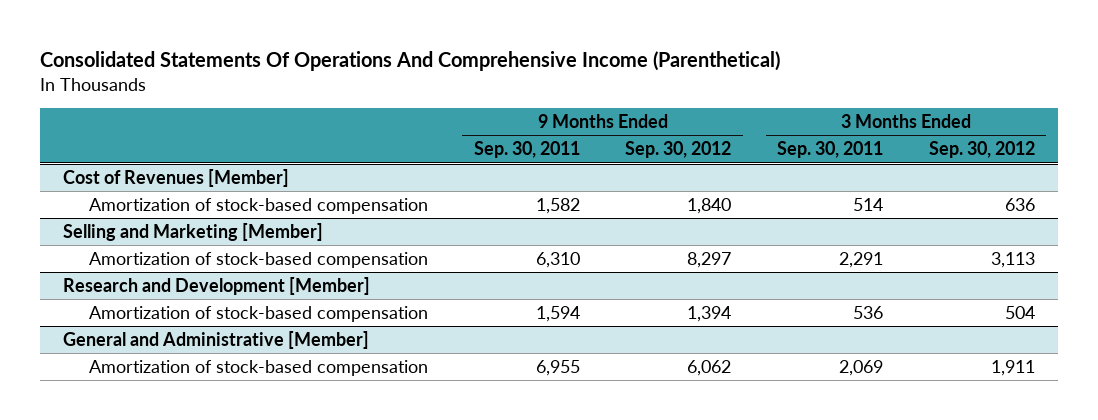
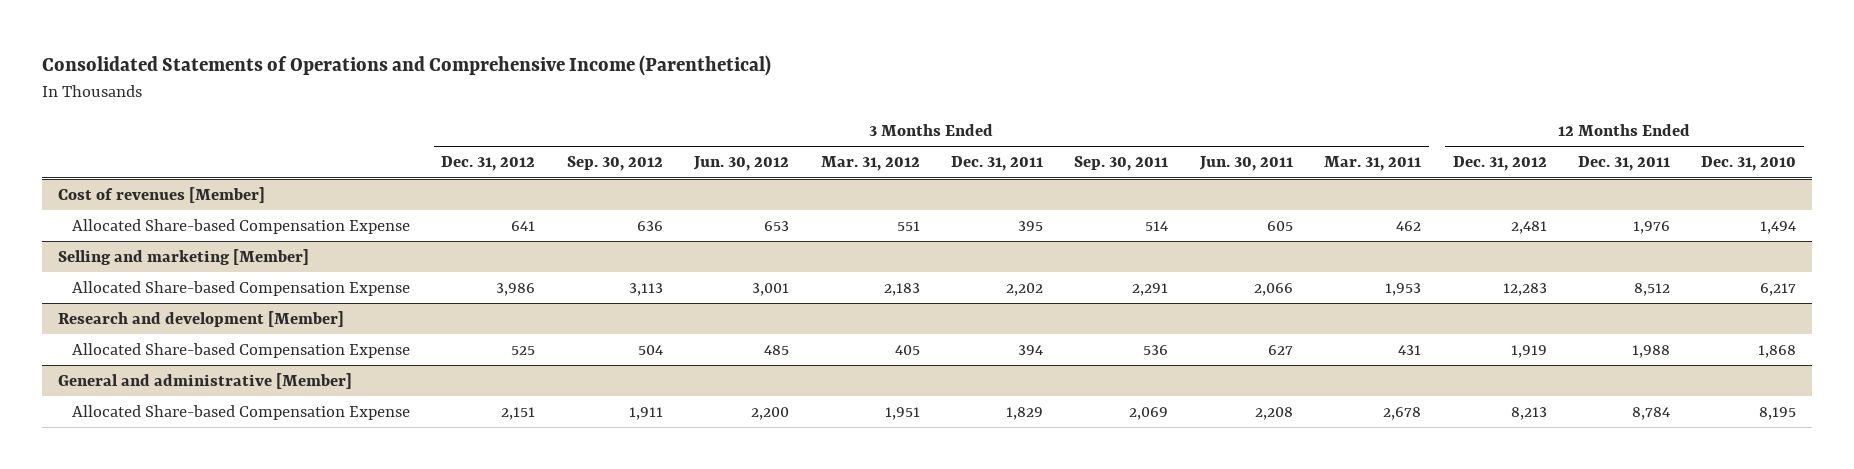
- Consolidated Statements Of Operations And Comprehensive Income (Parenthetical)
+ Consolidated Statements of Operations and Comprehensive Income (Parenthetical)
- | 9 Months Ended Sep. 30, 2011 | 9 Months Ended Sep. 30, 2012 | 3 Months Ended Sep. 30, 2011 | 3 Months Ended Sep. 30, 2012
+ | 3 Months Ended Dec. 31, 2012 | 3 Months Ended Sep. 30, 2012 | 3 Months Ended Jun. 30, 2012 | 3 Months Ended Mar. 31, 2012 | 3 Months Ended Dec. 31, 2011 | 3 Months Ended Sep. 30, 2011 | 3 Months Ended Jun. 30, 2011 | 3 Months Ended Mar. 31, 2011 | 12 Months Ended Dec. 31, 2012 | 12 Months Ended Dec. 31, 2011 | 12 Months Ended Dec. 31, 2010
- Cost of Revenues [Member]
- Amortization of stock-based compensation | 1,582 | 1,840 | 514 | 636
- Selling and Marketing [Member]
- Amortization of stock-based compensation | 6,310 | 8,297 | 2,291 | 3,113
- Research and Development [Member]
- Amortization of stock-based compensation | 1,594 | 1,394 | 536 | 504
- General and Administrative [Member]
- Amortization of stock-based compensation | 6,955 | 6,062 | 2,069 | 1,911
+ Cost of revenues [Member]
+ Allocated Share-based Compensation Expense | 641 | 636 | 653 | 551 | 395 | 514 | 605 | 462 | 2,481 | 1,976 | 1,494
+ Selling and marketing [Member]
+ Allocated Share-based Compensation Expense | 3,986 | 3,113 | 3,001 | 2,183 | 2,202 | 2,291 | 2,066 | 1,953 | 12,283 | 8,512 | 6,217
+ Research and development [Member]
+ Allocated Share-based Compensation Expense | 525 | 504 | 485 | 405 | 394 | 536 | 627 | 431 | 1,919 | 1,988 | 1,868
+ General and administrative [Member]
+ Allocated Share-based Compensation Expense | 2,151 | 1,911 | 2,200 | 1,951 | 1,829 | 2,069 | 2,208 | 2,678 | 8,213 | 8,784 | 8,195

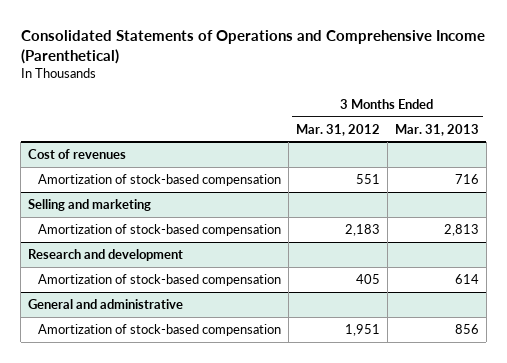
- | 3 Months Ended Dec. 31, 2012 | 3 Months Ended Sep. 30, 2012 | 3 Months Ended Jun. 30, 2012 | 3 Months Ended Mar. 31, 2012 | 3 Months Ended Dec. 31, 2011 | 3 Months Ended Sep. 30, 2011 | 3 Months Ended Jun. 30, 2011 | 3 Months Ended Mar. 31, 2011 | 12 Months Ended Dec. 31, 2012 | 12 Months Ended Dec. 31, 2011 | 12 Months Ended Dec. 31, 2010
+ | 3 Months Ended Mar. 31, 2012 | 3 Months Ended Mar. 31, 2013
- Cost of revenues [Member]
- Allocated Share-based Compensation Expense | 641 | 636 | 653 | 551 | 395 | 514 | 605 | 462 | 2,481 | 1,976 | 1,494
- Selling and marketing [Member]
- Allocated Share-based Compensation Expense | 3,986 | 3,113 | 3,001 | 2,183 | 2,202 | 2,291 | 2,066 | 1,953 | 12,283 | 8,512 | 6,217
- Research and development [Member]
- Allocated Share-based Compensation Expense | 525 | 504 | 485 | 405 | 394 | 536 | 627 | 431 | 1,919 | 1,988 | 1,868
- General and administrative [Member]
- Allocated Share-based Compensation Expense | 2,151 | 1,911 | 2,200 | 1,951 | 1,829 | 2,069 | 2,208 | 2,678 | 8,213 | 8,784 | 8,195
+ Cost of revenues
+ Amortization of stock-based compensation | 551 | 716
+ Selling and marketing
+ Amortization of stock-based compensation | 2,183 | 2,813
+ Research and development
+ Amortization of stock-based compensation | 405 | 614
+ General and administrative
+ Amortization of stock-based compensation | 1,951 | 856

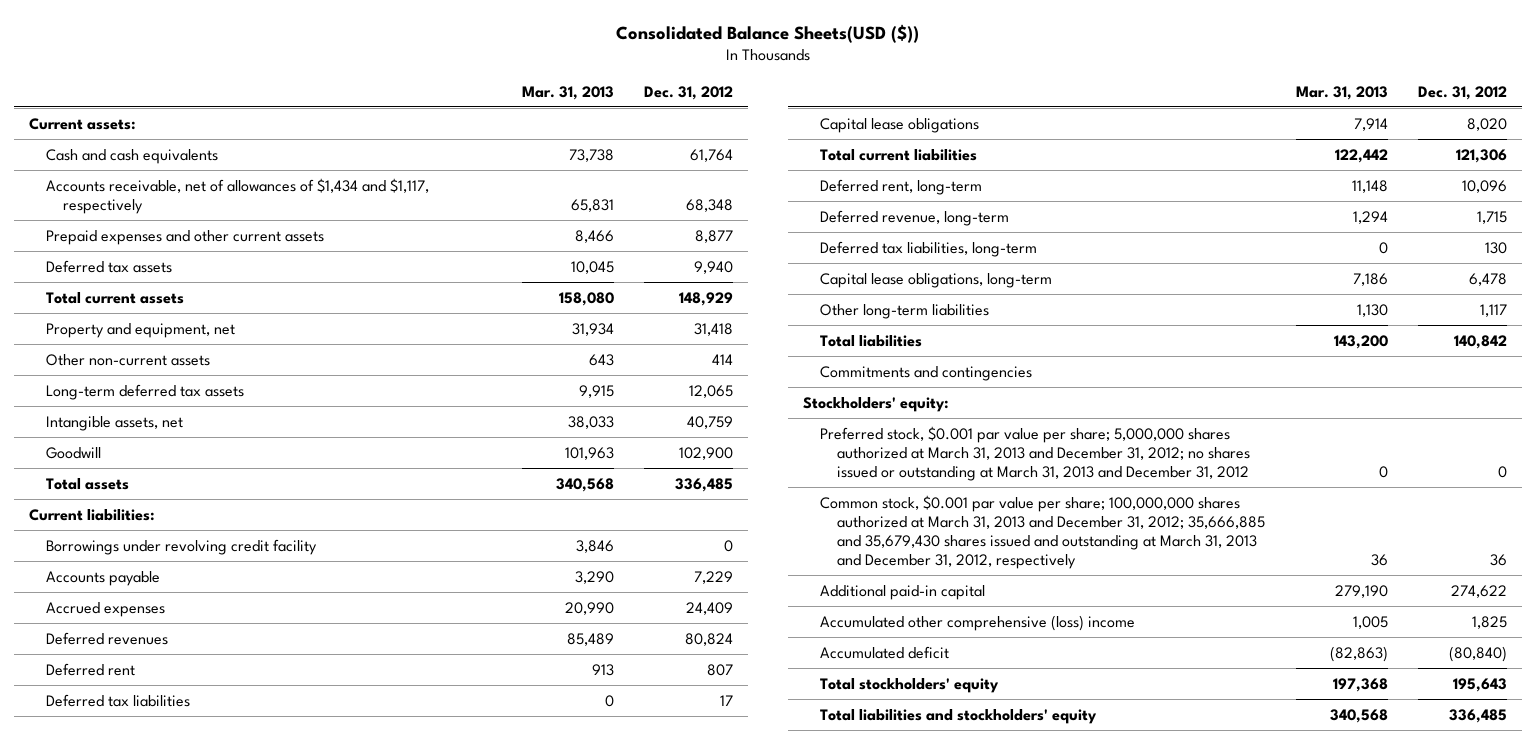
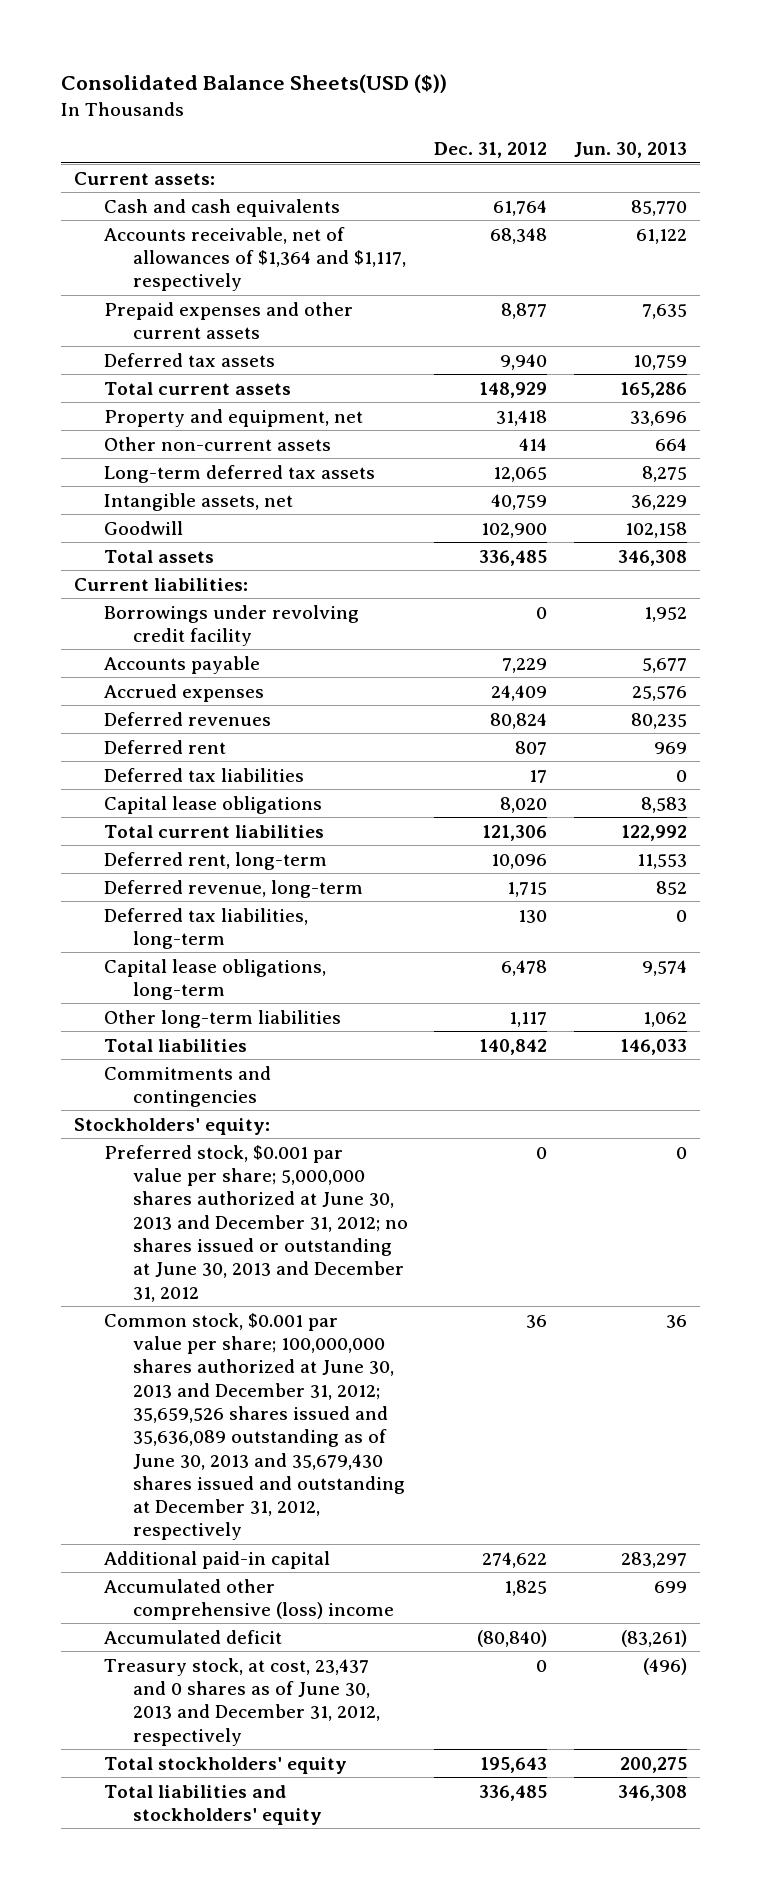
- | Mar. 31, 2013 | Dec. 31, 2012
+ | Dec. 31, 2012 | Jun. 30, 2013
- Accounts receivable, net of allowances of $1,434 and $1,117, respectively | 65,831 | 68,348
+ Accounts receivable, net of allowances of $1,364 and $1,117, respectively | 68,348 | 61,122
- Preferred stock, $0.001 par value per share; 5,000,000 shares authorized at March 31, 2013 and December 31, 2012; no shares issued or outstanding at March 31, 2013 and December 31, 2012 | 0 | 0
- Common stock, $0.001 par value per share; 100,000,000 shares authorized at March 31, 2013 and December 31, 2012; 35,666,885 and 35,679,430 shares issued and outstanding at March 31, 2013 and December 31, 2012, respectively | 36 | 36
+ Preferred stock, $0.001 par value per share; 5,000,000 shares authorized at June 30, 2013 and December 31, 2012; no shares issued or outstanding at June 30, 2013 and December 31, 2012 | 0 | 0
+ Common stock, $0.001 par value per share; 100,000,000 shares authorized at June 30, 2013 and December 31, 2012; 35,659,526 shares issued and 35,636,089 outstanding as of June 30, 2013 and 35,679,430 shares issued and outstanding at December 31, 2012, respectively | 36 | 36
+ Treasury stock, at cost, 23,437 and 0 shares as of June 30, 2013 and December 31, 2012, respectively | 0 | (496)

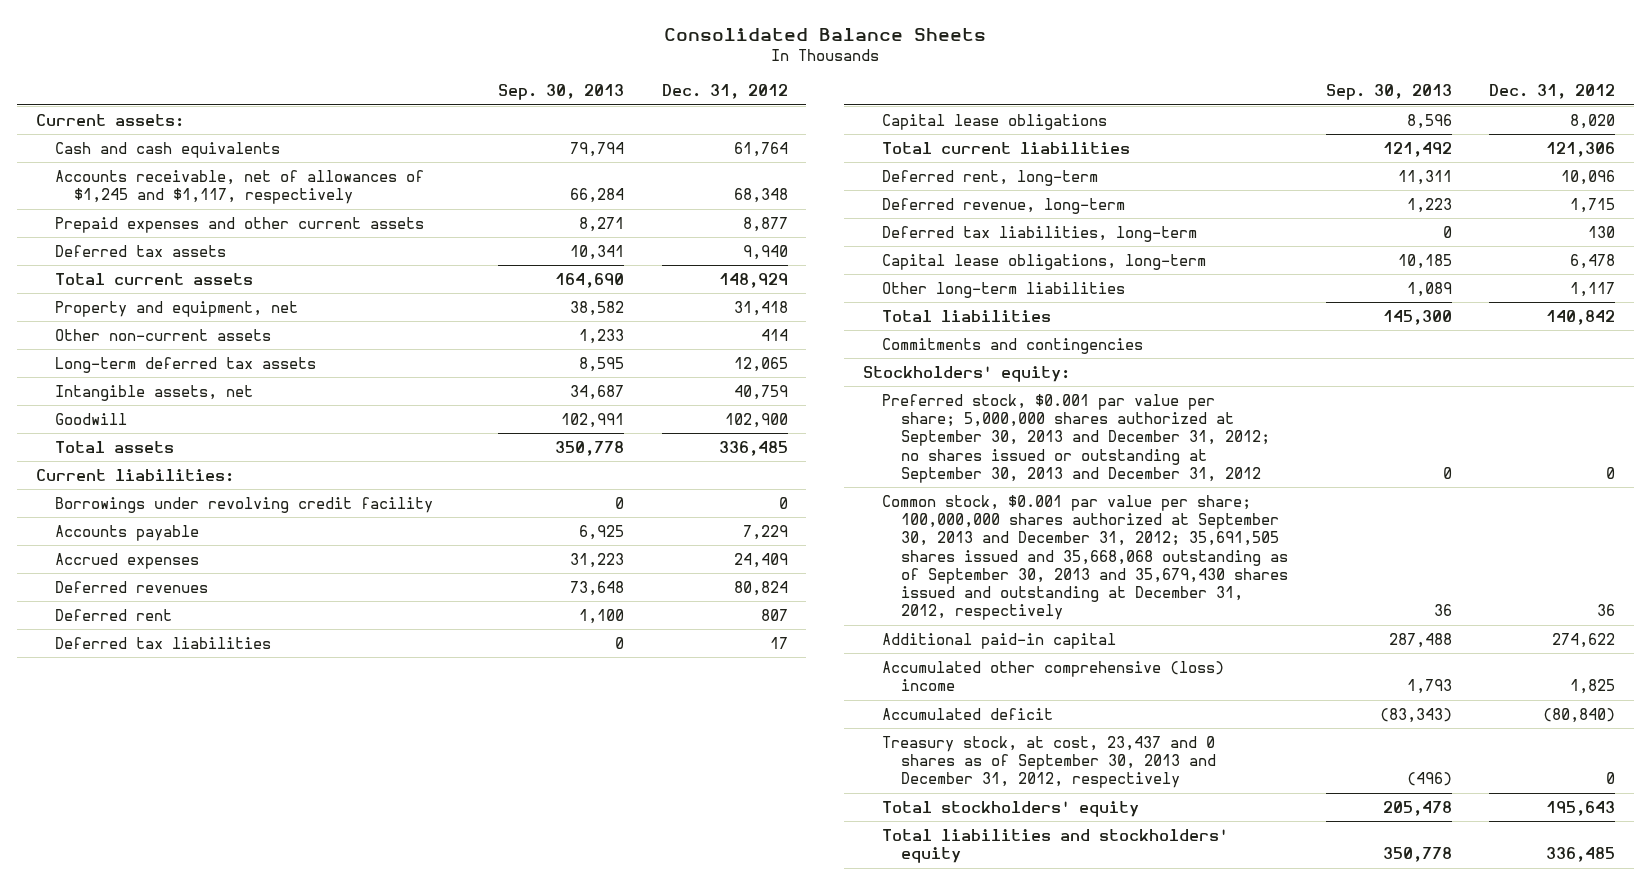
- Consolidated Balance Sheets(USD ($))
+ Consolidated Balance Sheets
- | Dec. 31, 2012 | Jun. 30, 2013
+ | Sep. 30, 2013 | Dec. 31, 2012
- Accounts receivable, net of allowances of $1,364 and $1,117, respectively | 68,348 | 61,122
+ Accounts receivable, net of allowances of $1,245 and $1,117, respectively | 66,284 | 68,348
- Preferred stock, $0.001 par value per share; 5,000,000 shares authorized at June 30, 2013 and December 31, 2012; no shares issued or outstanding at June 30, 2013 and December 31, 2012 | 0 | 0
- Common stock, $0.001 par value per share; 100,000,000 shares authorized at June 30, 2013 and December 31, 2012; 35,659,526 shares issued and 35,636,089 outstanding as of June 30, 2013 and 35,679,430 shares issued and outstanding at December 31, 2012, respectively | 36 | 36
+ Preferred stock, $0.001 par value per share; 5,000,000 shares authorized at September 30, 2013 and December 31, 2012; no shares issued or outstanding at September 30, 2013 and December 31, 2012 | 0 | 0
+ Common stock, $0.001 par value per share; 100,000,000 shares authorized at September 30, 2013 and December 31, 2012; 35,691,505 shares issued and 35,668,068 outstanding as of September 30, 2013 and 35,679,430 shares issued and outstanding at December 31, 2012, respectively | 36 | 36
- Treasury stock, at cost, 23,437 and 0 shares as of June 30, 2013 and December 31, 2012, respectively | 0 | (496)
+ Treasury stock, at cost, 23,437 and 0 shares as of September 30, 2013 and December 31, 2012, respectively | (496) | 0

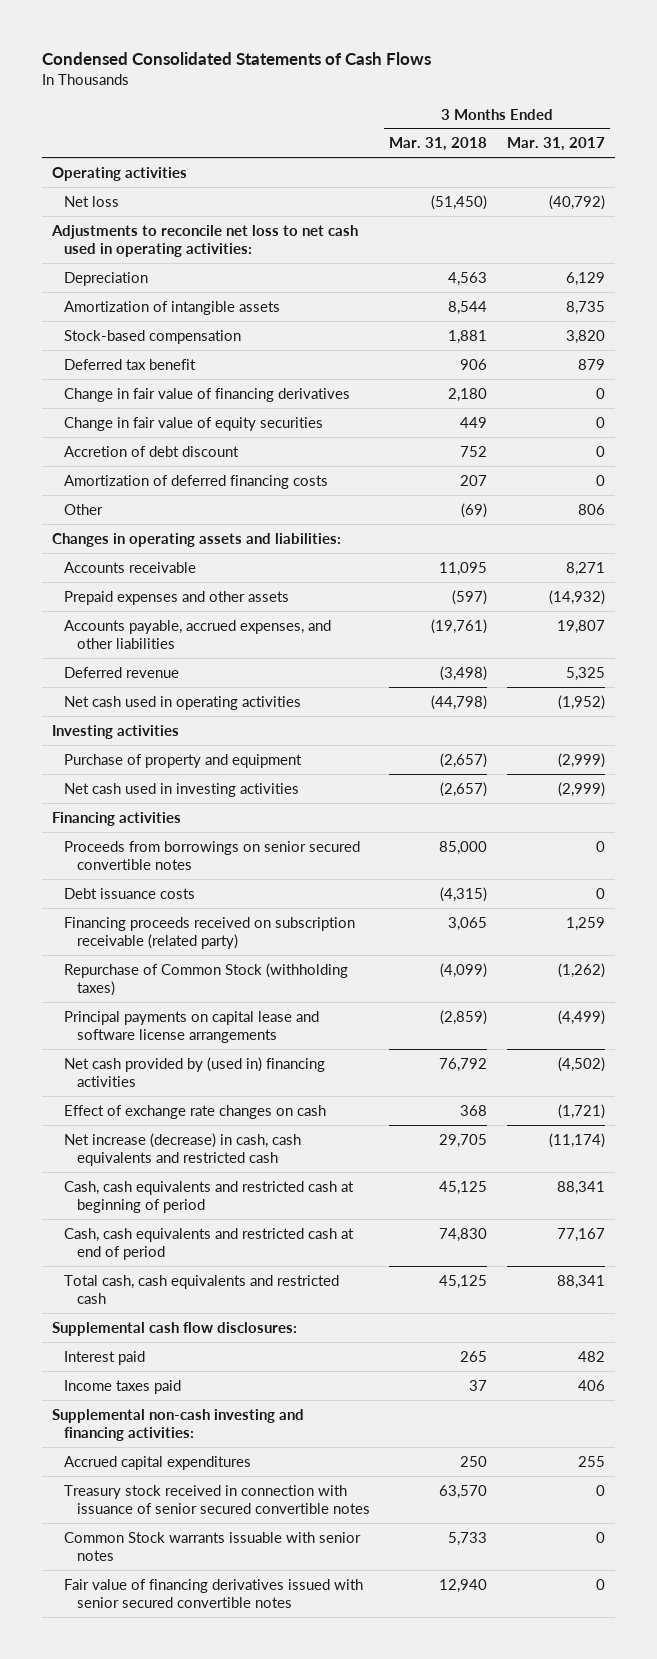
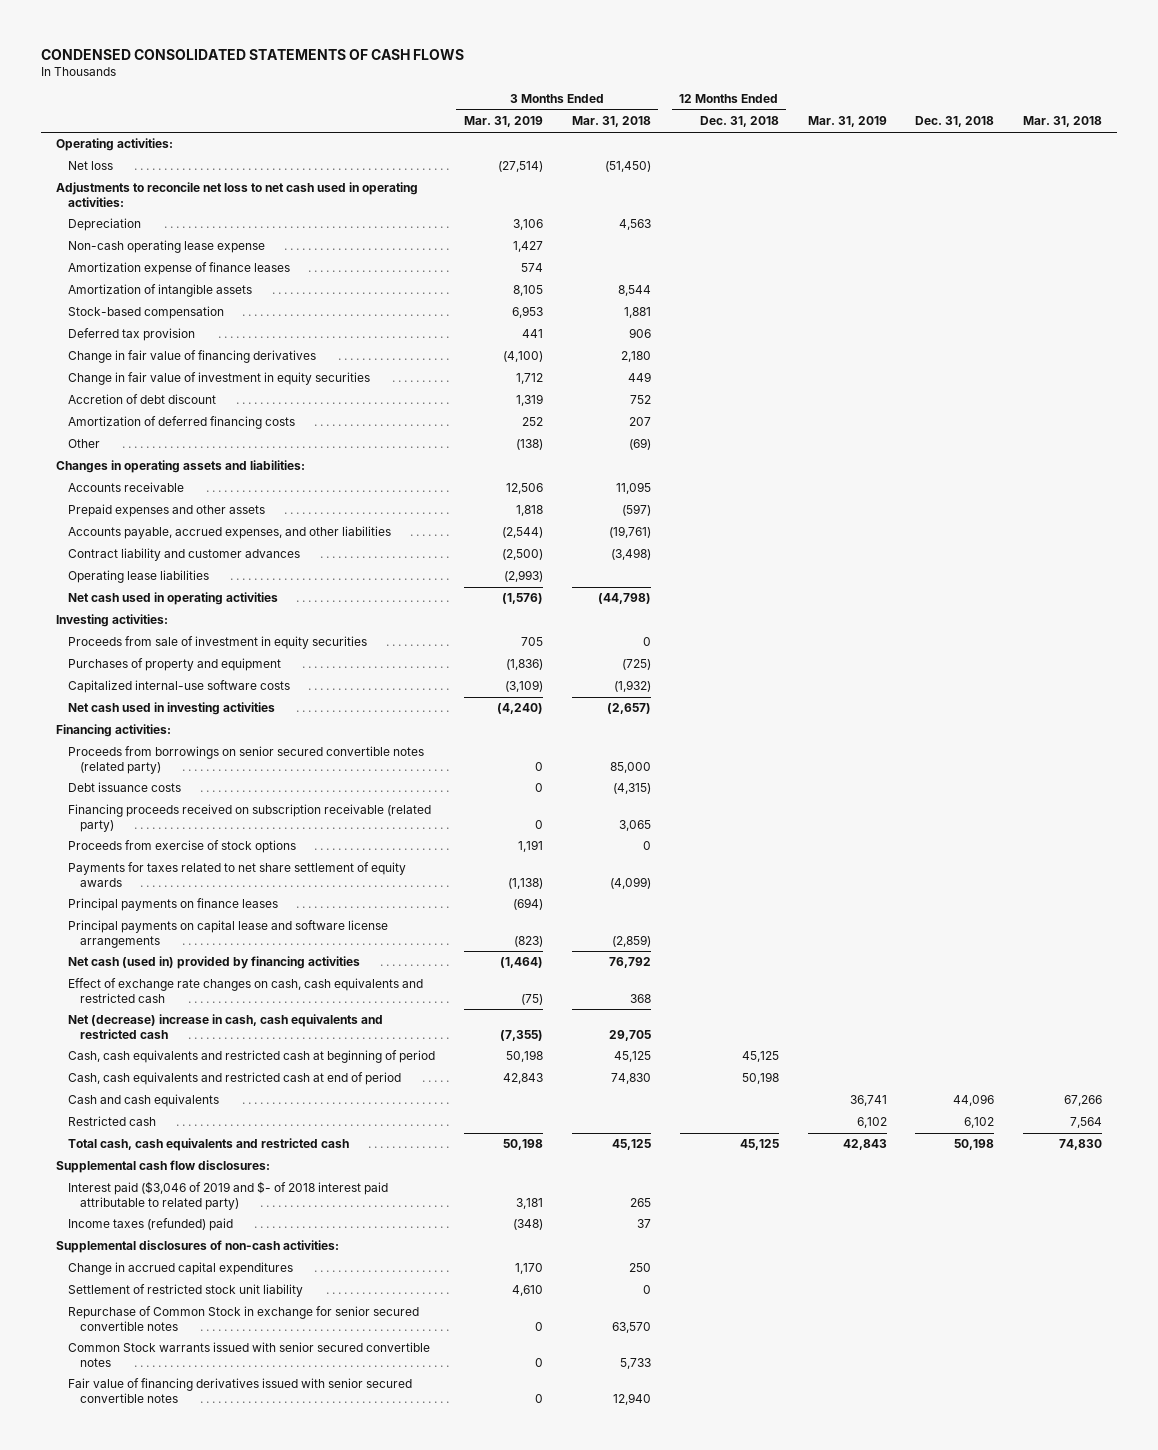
- Condensed Consolidated Statements of Cash Flows
+ CONDENSED CONSOLIDATED STATEMENTS OF CASH FLOWS
- | 3 Months Ended Mar. 31, 2018 | 3 Months Ended Mar. 31, 2017
+ | 3 Months Ended Mar. 31, 2019 | 3 Months Ended Mar. 31, 2018 | 12 Months Ended Dec. 31, 2018 | Mar. 31, 2019 | Dec. 31, 2018 | Mar. 31, 2018
- Operating activities
+ Operating activities:
+ Non-cash operating lease expense | 1,427 | | | | |
+ Amortization expense of finance leases | 574 | | | | |
- Deferred tax benefit | 906 | 879
+ Deferred tax provision | 441 | 906 | | | |
- Change in fair value of equity securities | 449 | 0
+ Change in fair value of investment in equity securities | 1,712 | 449 | | | |
- Deferred revenue | (3,498) | 5,325
+ Contract liability and customer advances | (2,500) | (3,498) | | | |
+ Operating lease liabilities | (2,993) | | | | |
- Investing activities
- Purchase of property and equipment | (2,657) | (2,999)
+ Investing activities:
+ Proceeds from sale of investment in equity securities | 705 | 0 | | | |
+ Purchases of property and equipment | (1,836) | (725) | | | |
+ Capitalized internal-use software costs | (3,109) | (1,932) | | | |
- Financing activities
- Proceeds from borrowings on senior secured convertible notes | 85,000 | 0
+ Financing activities:
+ Proceeds from borrowings on senior secured convertible notes (related party) | 0 | 85,000 | | | |
- Repurchase of Common Stock (withholding taxes) | (4,099) | (1,262)
+ Proceeds from exercise of stock options | 1,191 | 0 | | | |
+ Payments for taxes related to net share settlement of equity awards | (1,138) | (4,099) | | | |
+ Principal payments on finance leases | (694) | | | | |
- Net cash provided by (used in) financing activities | 76,792 | (4,502)
- Effect of exchange rate changes on cash | 368 | (1,721)
- Net increase (decrease) in cash, cash equivalents and restricted cash | 29,705 | (11,174)
+ Net cash (used in) provided by financing activities | (1,464) | 76,792 | | | |
+ Effect of exchange rate changes on cash, cash equivalents and restricted cash | (75) | 368 | | | |
+ Net (decrease) increase in cash, cash equivalents and restricted cash | (7,355) | 29,705 | | | |
+ Cash and cash equivalents | | | | 36,741 | 44,096 | 67,266
+ Restricted cash | | | | 6,102 | 6,102 | 7,564
- Interest paid | 265 | 482
- Income taxes paid | 37 | 406
- Supplemental non-cash investing and financing activities:
- Accrued capital expenditures | 250 | 255
- Treasury stock received in connection with issuance of senior secured convertible notes | 63,570 | 0
- Common Stock warrants issuable with senior notes | 5,733 | 0
+ Interest paid ($3,046 of 2019 and $- of 2018 interest paid attributable to related party) | 3,181 | 265 | | | |
+ Income taxes (refunded) paid | (348) | 37 | | | |
+ Supplemental disclosures of non-cash activities:
+ Change in accrued capital expenditures | 1,170 | 250 | | | |
+ Settlement of restricted stock unit liability | 4,610 | 0 | | | |
+ Repurchase of Common Stock in exchange for senior secured convertible notes | 0 | 63,570 | | | |
+ Common Stock warrants issued with senior secured convertible notes | 0 | 5,733 | | | |

